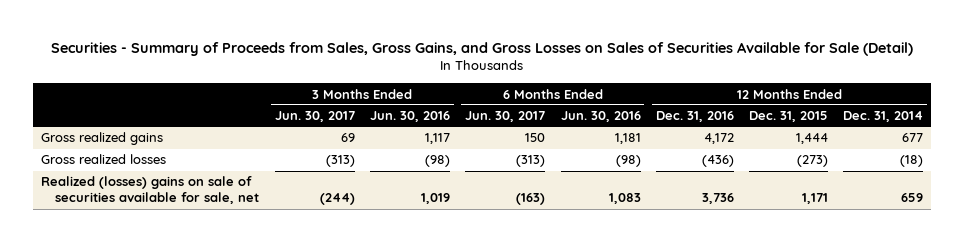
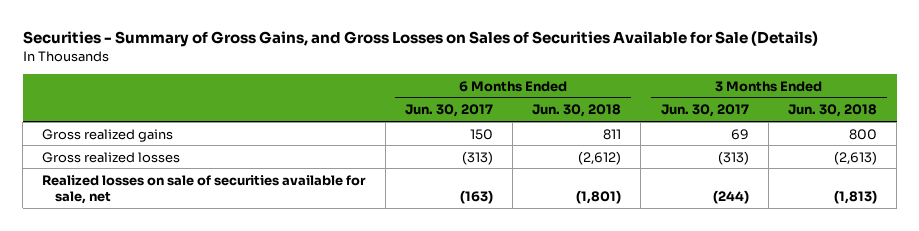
- Securities - Summary of Proceeds from Sales, Gross Gains, and Gross Losses on Sales of Securities Available for Sale (Detail)
+ Securities - Summary of Gross Gains, and Gross Losses on Sales of Securities Available for Sale (Details)
- | 3 Months Ended Jun. 30, 2017 | 3 Months Ended Jun. 30, 2016 | 6 Months Ended Jun. 30, 2017 | 6 Months Ended Jun. 30, 2016 | 12 Months Ended Dec. 31, 2016 | 12 Months Ended Dec. 31, 2015 | 12 Months Ended Dec. 31, 2014
+ | 6 Months Ended Jun. 30, 2017 | 6 Months Ended Jun. 30, 2018 | 3 Months Ended Jun. 30, 2017 | 3 Months Ended Jun. 30, 2018
- Realized (losses) gains on sale of securities available for sale, net | (244) | 1,019 | (163) | 1,083 | 3,736 | 1,171 | 659
+ Realized losses on sale of securities available for sale, net | (163) | (1,801) | (244) | (1,813)

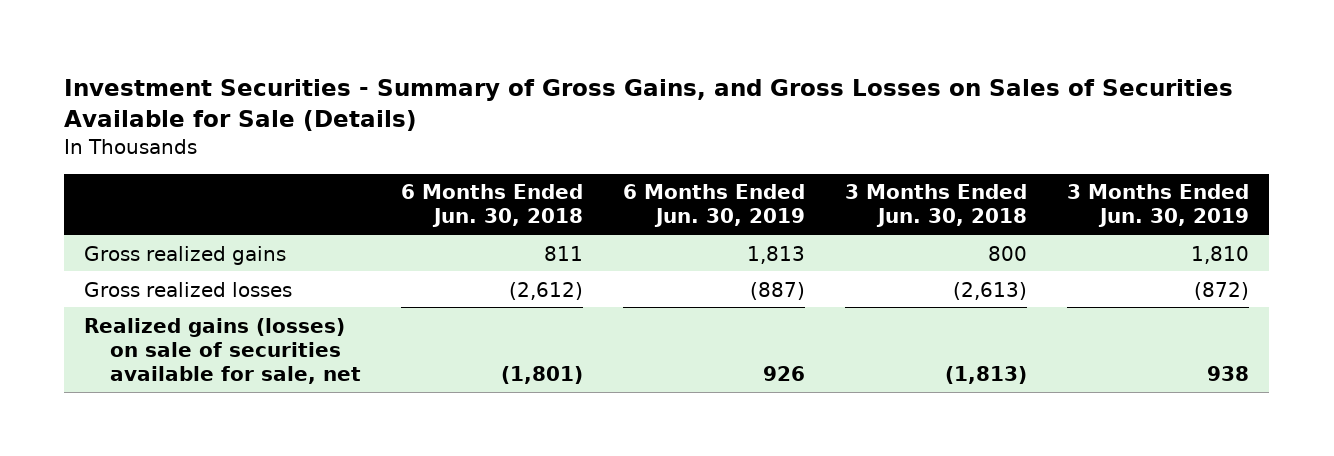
- Securities - Summary of Gross Gains, and Gross Losses on Sales of Securities Available for Sale (Details)
+ Investment Securities - Summary of Gross Gains, and Gross Losses on Sales of Securities Available for Sale (Details)
- | 6 Months Ended Jun. 30, 2017 | 6 Months Ended Jun. 30, 2018 | 3 Months Ended Jun. 30, 2017 | 3 Months Ended Jun. 30, 2018
+ | 6 Months Ended Jun. 30, 2018 | 6 Months Ended Jun. 30, 2019 | 3 Months Ended Jun. 30, 2018 | 3 Months Ended Jun. 30, 2019
- Realized losses on sale of securities available for sale, net | (163) | (1,801) | (244) | (1,813)
+ Realized gains (losses) on sale of securities available for sale, net | (1,801) | 926 | (1,813) | 938

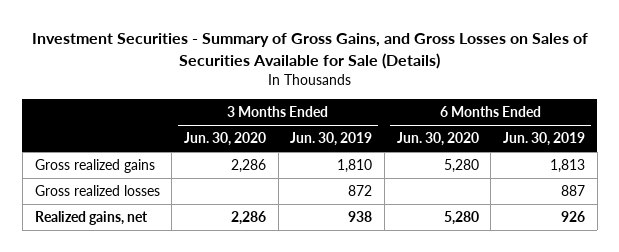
- | 6 Months Ended Jun. 30, 2018 | 6 Months Ended Jun. 30, 2019 | 3 Months Ended Jun. 30, 2018 | 3 Months Ended Jun. 30, 2019
+ | 3 Months Ended Jun. 30, 2020 | 3 Months Ended Jun. 30, 2019 | 6 Months Ended Jun. 30, 2020 | 6 Months Ended Jun. 30, 2019
- Gross realized losses | (2,612) | (887) | (2,613) | (872)
- Realized gains (losses) on sale of securities available for sale, net | (1,801) | 926 | (1,813) | 938
+ Gross realized losses | | 872 | | 887
+ Realized gains, net | 2,286 | 938 | 5,280 | 926

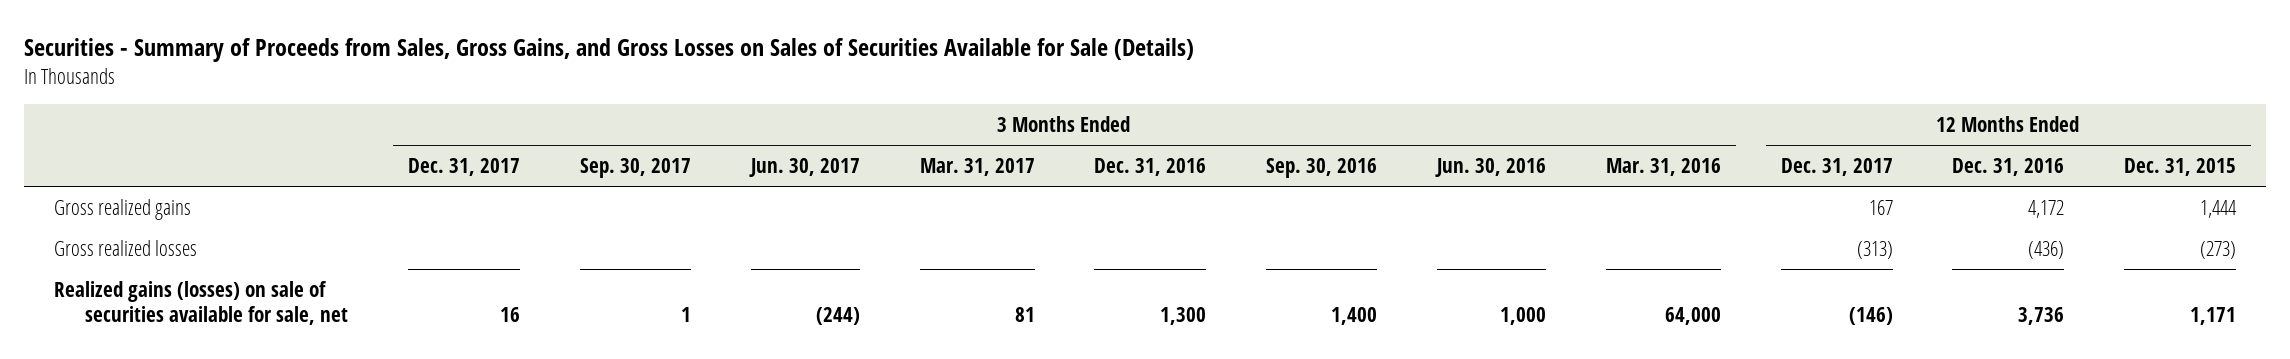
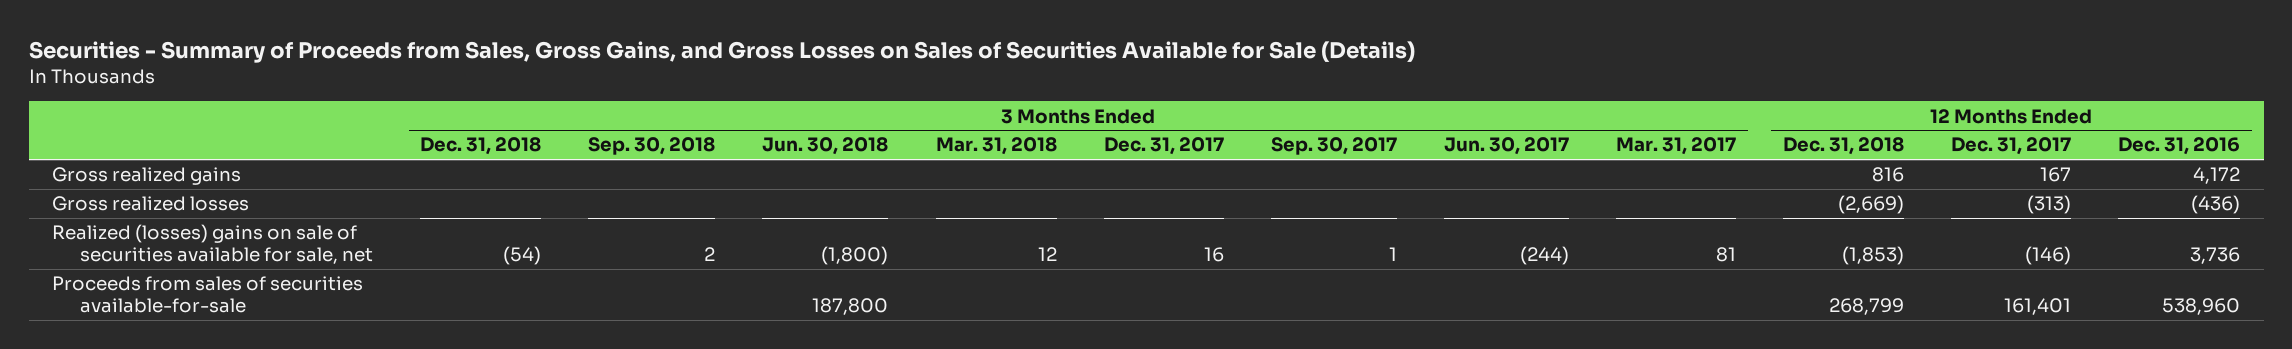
- | 3 Months Ended Dec. 31, 2017 | 3 Months Ended Sep. 30, 2017 | 3 Months Ended Jun. 30, 2017 | 3 Months Ended Mar. 31, 2017 | 3 Months Ended Dec. 31, 2016 | 3 Months Ended Sep. 30, 2016 | 3 Months Ended Jun. 30, 2016 | 3 Months Ended Mar. 31, 2016 | 12 Months Ended Dec. 31, 2017 | 12 Months Ended Dec. 31, 2016 | 12 Months Ended Dec. 31, 2015
+ | 3 Months Ended Dec. 31, 2018 | 3 Months Ended Sep. 30, 2018 | 3 Months Ended Jun. 30, 2018 | 3 Months Ended Mar. 31, 2018 | 3 Months Ended Dec. 31, 2017 | 3 Months Ended Sep. 30, 2017 | 3 Months Ended Jun. 30, 2017 | 3 Months Ended Mar. 31, 2017 | 12 Months Ended Dec. 31, 2018 | 12 Months Ended Dec. 31, 2017 | 12 Months Ended Dec. 31, 2016
- Realized gains (losses) on sale of securities available for sale, net | 16 | 1 | (244) | 81 | 1,300 | 1,400 | 1,000 | 64,000 | (146) | 3,736 | 1,171
+ Realized (losses) gains on sale of securities available for sale, net | (54) | 2 | (1,800) | 12 | 16 | 1 | (244) | 81 | (1,853) | (146) | 3,736
+ Proceeds from sales of securities available-for-sale | | | 187,800 | | | | | | 268,799 | 161,401 | 538,960

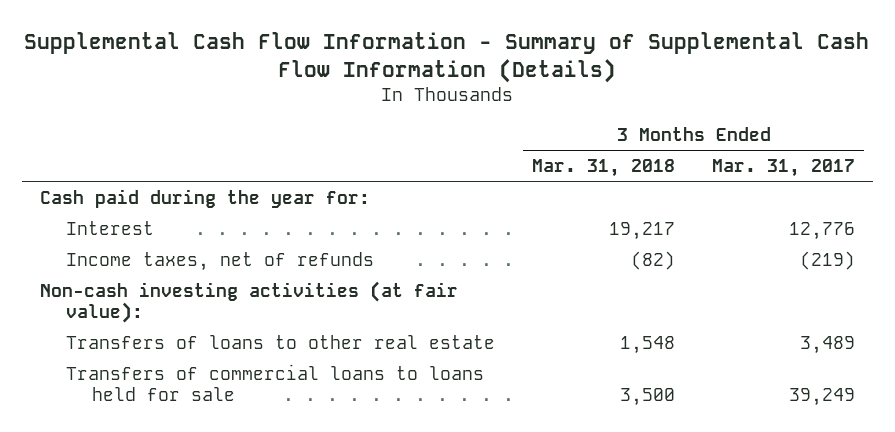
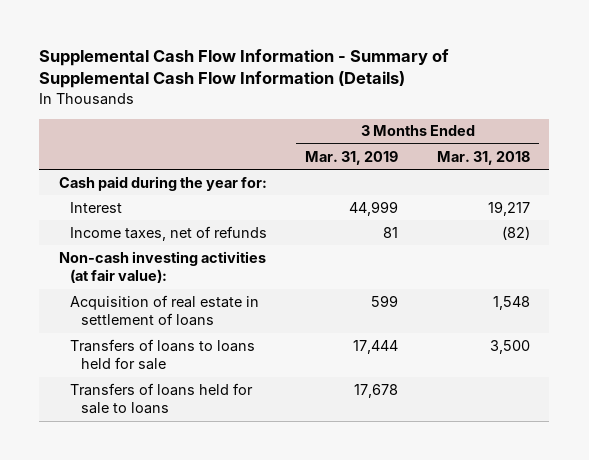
- | 3 Months Ended Mar. 31, 2018 | 3 Months Ended Mar. 31, 2017
+ | 3 Months Ended Mar. 31, 2019 | 3 Months Ended Mar. 31, 2018
- Transfers of loans to other real estate | 1,548 | 3,489
- Transfers of commercial loans to loans held for sale | 3,500 | 39,249
+ Acquisition of real estate in settlement of loans | 599 | 1,548
+ Transfers of loans to loans held for sale | 17,444 | 3,500
+ Transfers of loans held for sale to loans | 17,678 |

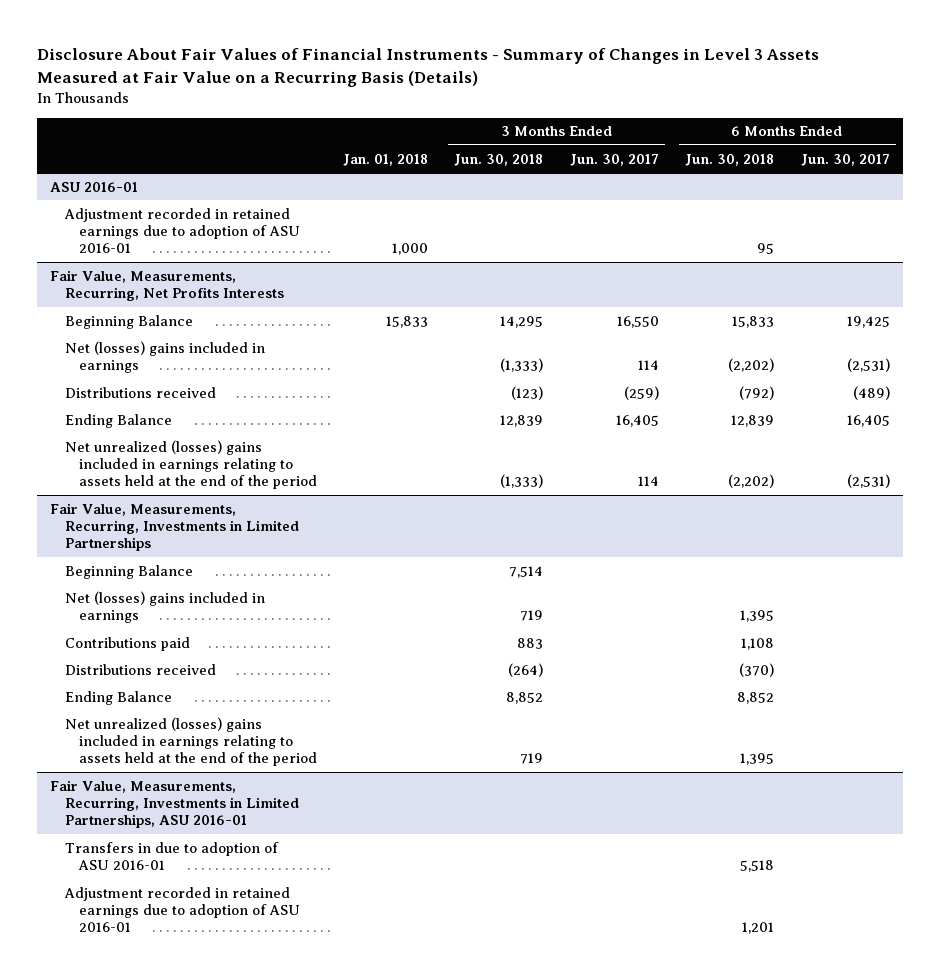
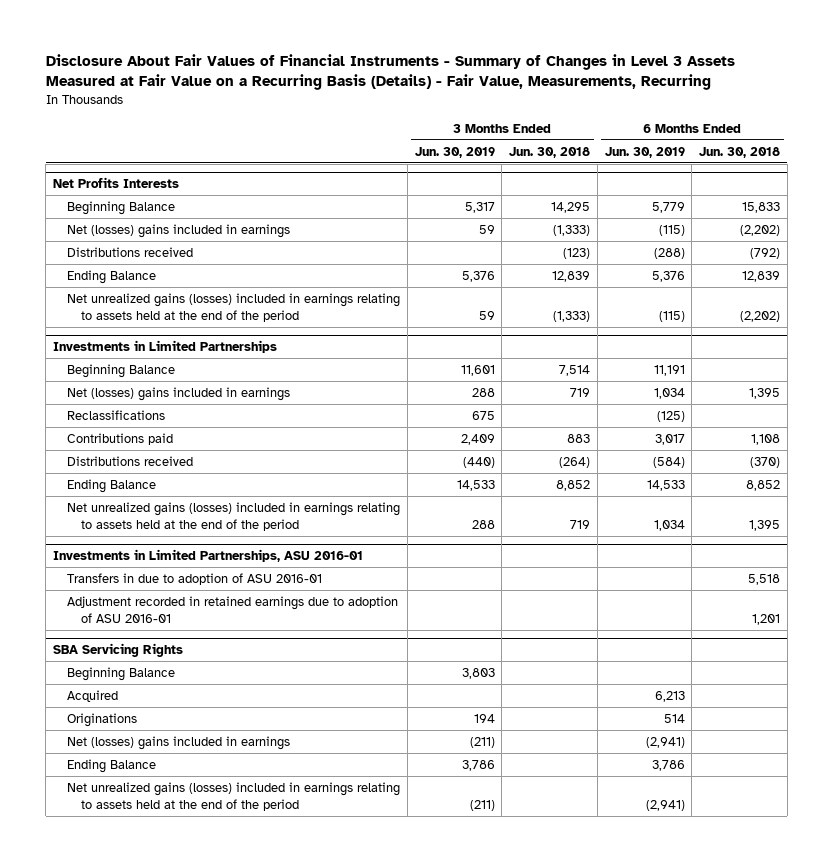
- Disclosure About Fair Values of Financial Instruments - Summary of Changes in Level 3 Assets Measured at Fair Value on a Recurring Basis (Details)
+ Disclosure About Fair Values of Financial Instruments - Summary of Changes in Level 3 Assets Measured at Fair Value on a Recurring Basis (Details) - Fair Value, Measurements, Recurring
- | Jan. 01, 2018 | 3 Months Ended Jun. 30, 2018 | 3 Months Ended Jun. 30, 2017 | 6 Months Ended Jun. 30, 2018 | 6 Months Ended Jun. 30, 2017
+ | 3 Months Ended Jun. 30, 2019 | 3 Months Ended Jun. 30, 2018 | 6 Months Ended Jun. 30, 2019 | 6 Months Ended Jun. 30, 2018
- ASU 2016-01
- Adjustment recorded in retained earnings due to adoption of ASU 2016-01 | 1,000 | | | 95 |
- Fair Value, Measurements, Recurring, Net Profits Interests
+ Net Profits Interests
- Net unrealized (losses) gains included in earnings relating to assets held at the end of the period | | (1,333) | 114 | (2,202) | (2,531)
- Fair Value, Measurements, Recurring, Investments in Limited Partnerships
+ Net unrealized gains (losses) included in earnings relating to assets held at the end of the period | 59 | (1,333) | (115) | (2,202)
+ Investments in Limited Partnerships
+ Reclassifications | 675 | | (125) |
- Net unrealized (losses) gains included in earnings relating to assets held at the end of the period | | 719 | | 1,395 |
- Fair Value, Measurements, Recurring, Investments in Limited Partnerships, ASU 2016-01
+ Net unrealized gains (losses) included in earnings relating to assets held at the end of the period | 288 | 719 | 1,034 | 1,395
+ Investments in Limited Partnerships, ASU 2016-01
+ SBA Servicing Rights
+ Beginning Balance | 3,803 | | |
+ Acquired | | | 6,213 |
+ Originations | 194 | | 514 |
+ Net (losses) gains included in earnings | (211) | | (2,941) |
+ Ending Balance | 3,786 | | 3,786 |
+ Net unrealized gains (losses) included in earnings relating to assets held at the end of the period | (211) | | (2,941) |

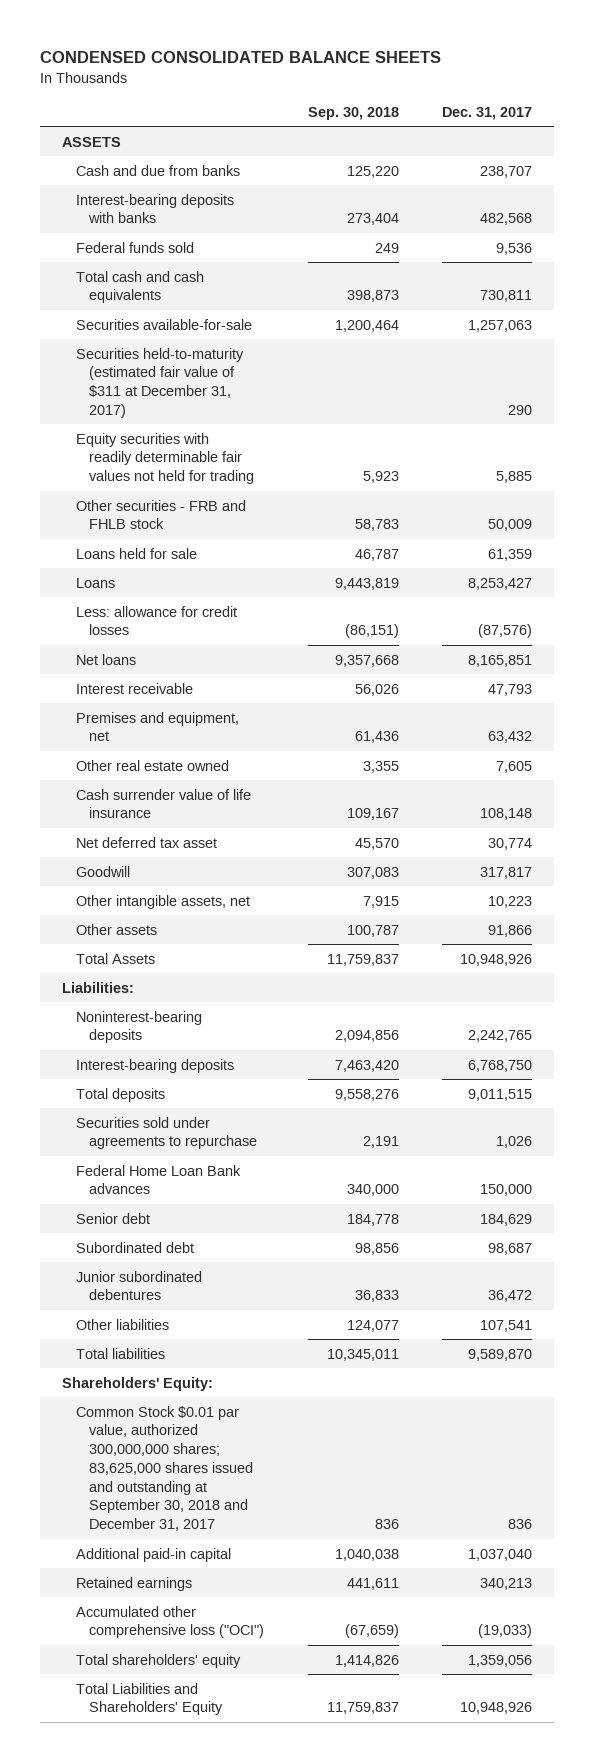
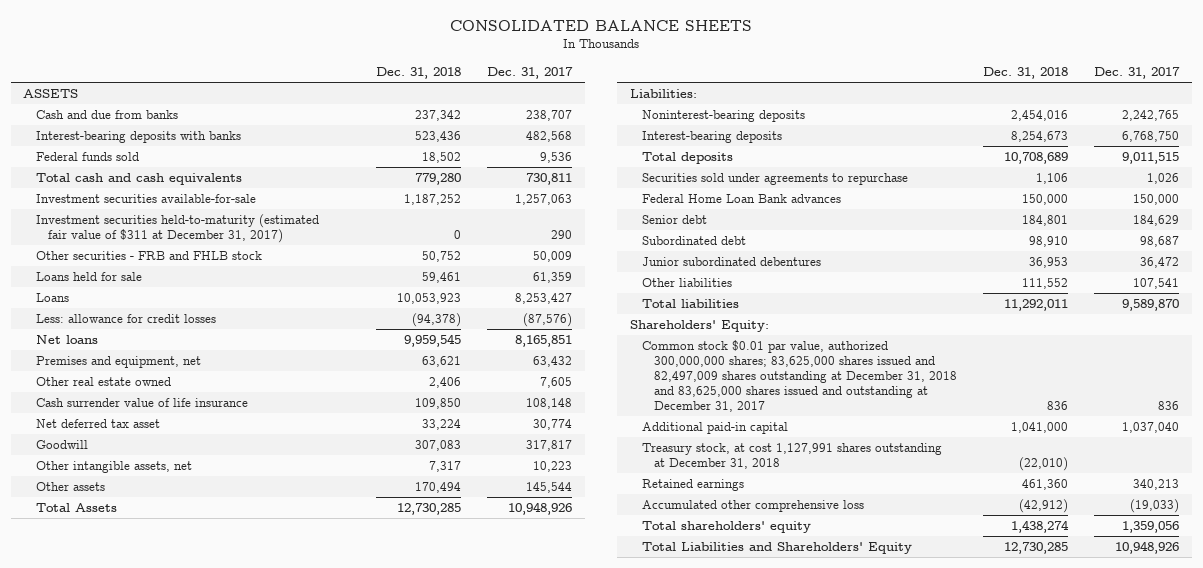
- CONDENSED CONSOLIDATED BALANCE SHEETS
+ CONSOLIDATED BALANCE SHEETS
- | Sep. 30, 2018 | Dec. 31, 2017
+ | Dec. 31, 2018 | Dec. 31, 2017
- Securities available-for-sale | 1,200,464 | 1,257,063
- Securities held-to-maturity (estimated fair value of $311 at December 31, 2017) | | 290
- Equity securities with readily determinable fair values not held for trading | 5,923 | 5,885
+ Investment securities available-for-sale | 1,187,252 | 1,257,063
+ Investment securities held-to-maturity (estimated fair value of $311 at December 31, 2017) | 0 | 290
- Interest receivable | 56,026 | 47,793
- Other assets | 100,787 | 91,866
+ Other assets | 170,494 | 145,544
- Common Stock $0.01 par value, authorized 300,000,000 shares; 83,625,000 shares issued and outstanding at September 30, 2018 and December 31, 2017 | 836 | 836
+ Common stock $0.01 par value, authorized 300,000,000 shares; 83,625,000 shares issued and 82,497,009 shares outstanding at December 31, 2018 and 83,625,000 shares issued and outstanding at December 31, 2017 | 836 | 836
+ Treasury stock, at cost 1,127,991 shares outstanding at December 31, 2018 | (22,010) |
- Accumulated other comprehensive loss ("OCI") | (67,659) | (19,033)
+ Accumulated other comprehensive loss | (42,912) | (19,033)

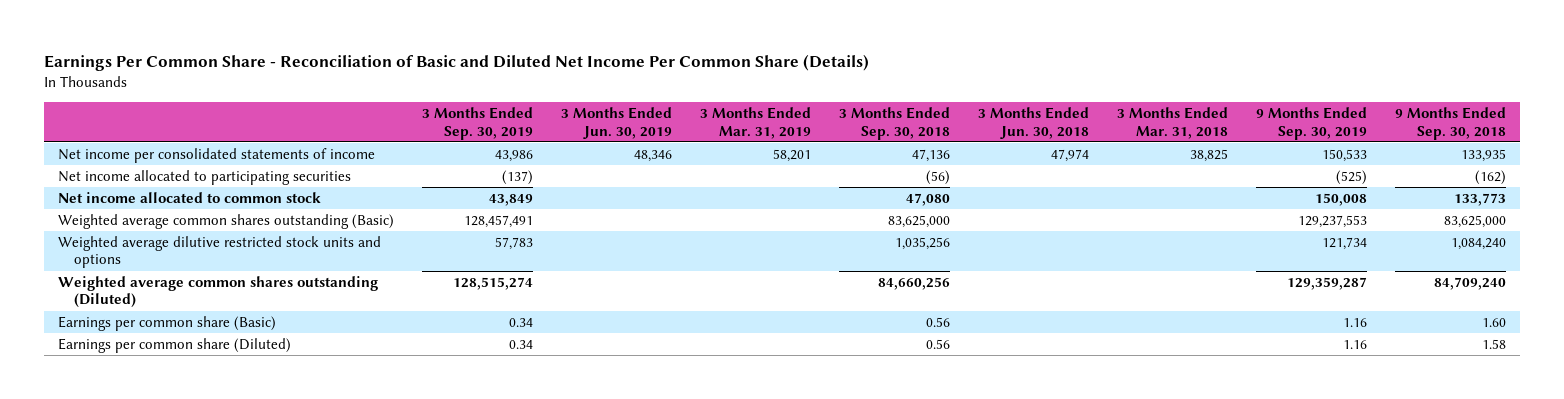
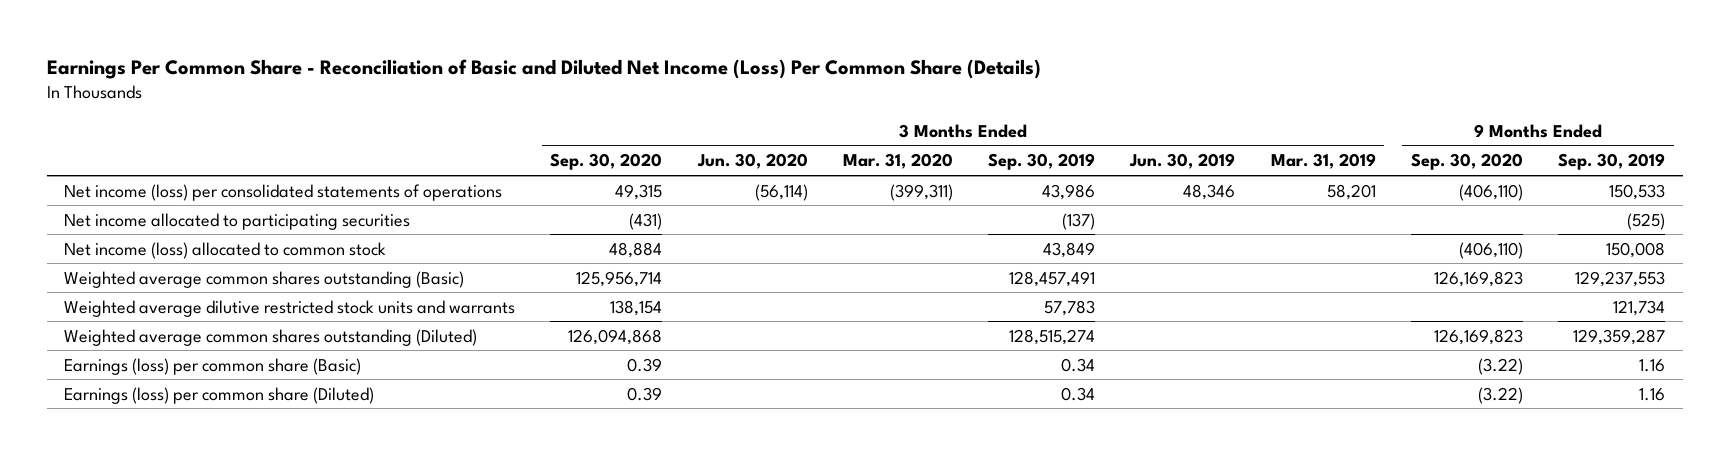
- Earnings Per Common Share - Reconciliation of Basic and Diluted Net Income Per Common Share (Details)
+ Earnings Per Common Share - Reconciliation of Basic and Diluted Net Income (Loss) Per Common Share (Details)
- | 3 Months Ended Sep. 30, 2019 | 3 Months Ended Jun. 30, 2019 | 3 Months Ended Mar. 31, 2019 | 3 Months Ended Sep. 30, 2018 | 3 Months Ended Jun. 30, 2018 | 3 Months Ended Mar. 31, 2018 | 9 Months Ended Sep. 30, 2019 | 9 Months Ended Sep. 30, 2018
+ | 3 Months Ended Sep. 30, 2020 | 3 Months Ended Jun. 30, 2020 | 3 Months Ended Mar. 31, 2020 | 3 Months Ended Sep. 30, 2019 | 3 Months Ended Jun. 30, 2019 | 3 Months Ended Mar. 31, 2019 | 9 Months Ended Sep. 30, 2020 | 9 Months Ended Sep. 30, 2019
- Net income per consolidated statements of income | 43,986 | 48,346 | 58,201 | 47,136 | 47,974 | 38,825 | 150,533 | 133,935
+ Net income (loss) per consolidated statements of operations | 49,315 | (56,114) | (399,311) | 43,986 | 48,346 | 58,201 | (406,110) | 150,533
- Net income allocated to common stock | 43,849 | | | 47,080 | | | 150,008 | 133,773
+ Net income (loss) allocated to common stock | 48,884 | | | 43,849 | | | (406,110) | 150,008
- Weighted average dilutive restricted stock units and options | 57,783 | | | 1,035,256 | | | 121,734 | 1,084,240
+ Weighted average dilutive restricted stock units and warrants | 138,154 | | | 57,783 | | | | 121,734
- Earnings per common share (Basic) | 0.34 | | | 0.56 | | | 1.16 | 1.60
- Earnings per common share (Diluted) | 0.34 | | | 0.56 | | | 1.16 | 1.58
+ Earnings (loss) per common share (Basic) | 0.39 | | | 0.34 | | | (3.22) | 1.16
+ Earnings (loss) per common share (Diluted) | 0.39 | | | 0.34 | | | (3.22) | 1.16

